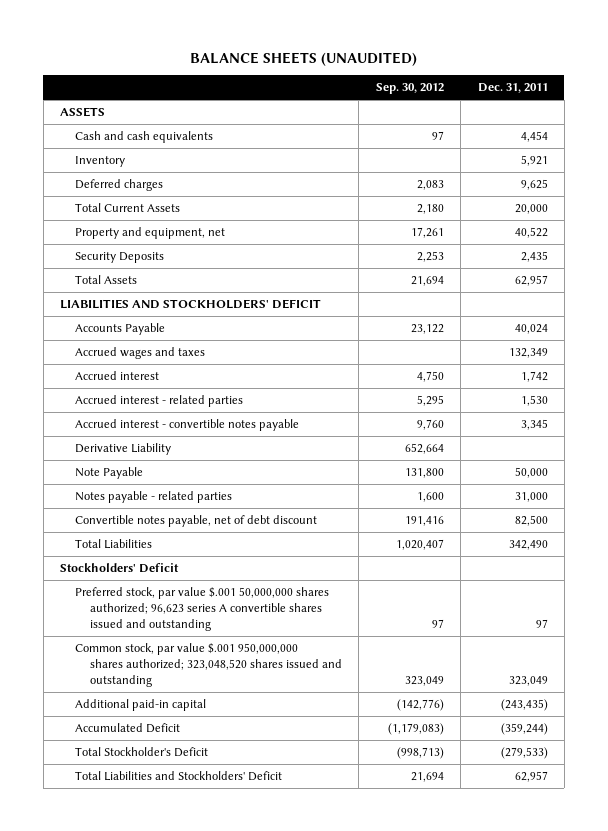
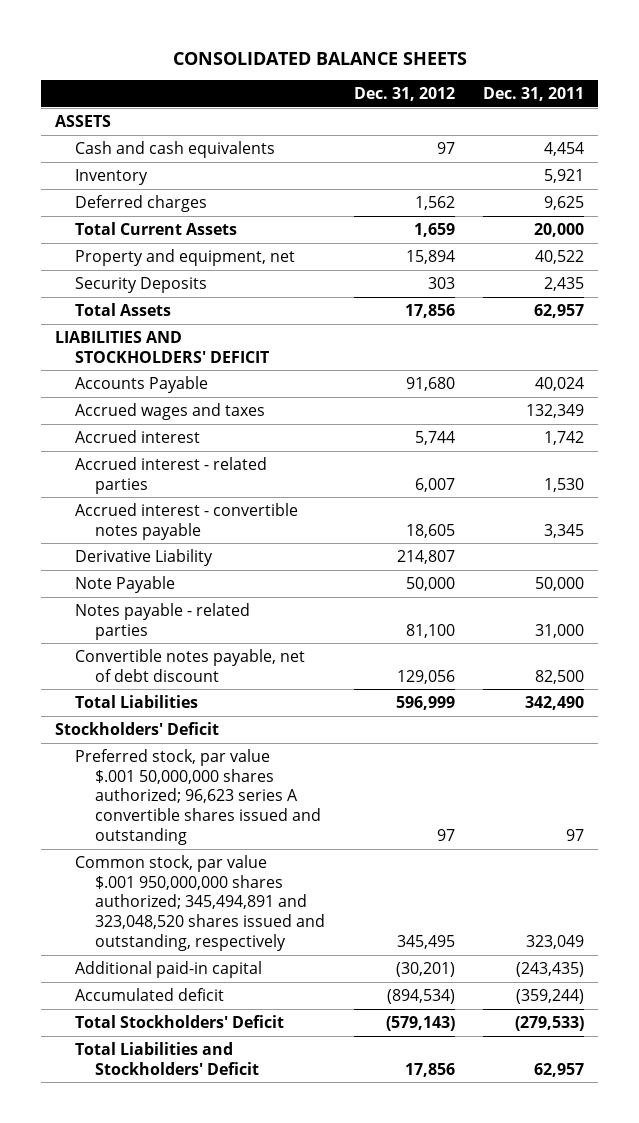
- BALANCE SHEETS (UNAUDITED)
+ CONSOLIDATED BALANCE SHEETS
- | Sep. 30, 2012 | Dec. 31, 2011
+ | Dec. 31, 2012 | Dec. 31, 2011
- Common stock, par value $.001 950,000,000 shares authorized; 323,048,520 shares issued and outstanding | 323,049 | 323,049
+ Common stock, par value $.001 950,000,000 shares authorized; 345,494,891 and 323,048,520 shares issued and outstanding, respectively | 345,495 | 323,049
- Accumulated Deficit | (1,179,083) | (359,244)
- Total Stockholder's Deficit | (998,713) | (279,533)
+ Accumulated deficit | (894,534) | (359,244)
+ Total Stockholders' Deficit | (579,143) | (279,533)

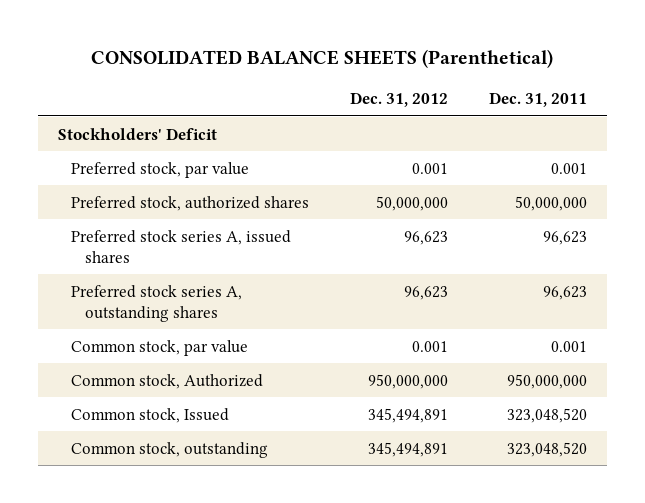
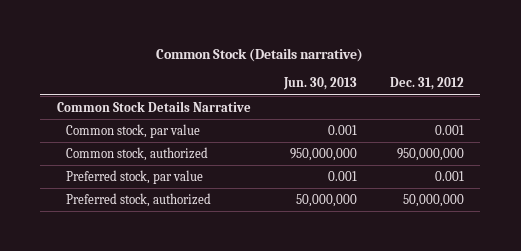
- CONSOLIDATED BALANCE SHEETS (Parenthetical)
+ Common Stock (Details narrative)
- | Dec. 31, 2012 | Dec. 31, 2011
+ | Jun. 30, 2013 | Dec. 31, 2012
- Stockholders' Deficit
- Preferred stock, authorized shares | 50,000,000 | 50,000,000
- Preferred stock series A, issued shares | 96,623 | 96,623
- Preferred stock series A, outstanding shares | 96,623 | 96,623
+ Common Stock Details Narrative
- Common stock, Authorized | 950,000,000 | 950,000,000
- Common stock, Issued | 345,494,891 | 323,048,520
- Common stock, outstanding | 345,494,891 | 323,048,520
+ Common stock, authorized | 950,000,000 | 950,000,000
moved down: Preferred stock, par value | 0.001 | 0.001
+ Preferred stock, authorized | 50,000,000 | 50,000,000

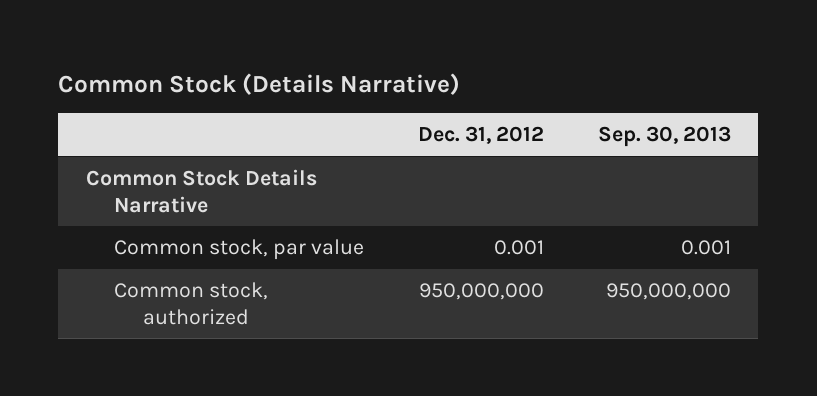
- Common Stock (Details narrative)
+ Common Stock (Details Narrative)
- | Jun. 30, 2013 | Dec. 31, 2012
+ | Dec. 31, 2012 | Sep. 30, 2013
- Preferred stock, par value | 0.001 | 0.001
- Preferred stock, authorized | 50,000,000 | 50,000,000

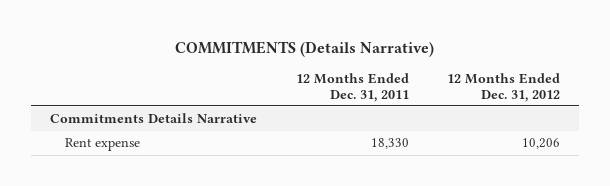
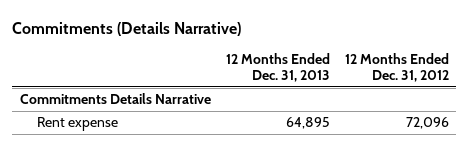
- COMMITMENTS (Details Narrative)
+ Commitments (Details Narrative)
- | 12 Months Ended Dec. 31, 2011 | 12 Months Ended Dec. 31, 2012
+ | 12 Months Ended Dec. 31, 2013 | 12 Months Ended Dec. 31, 2012
- Rent expense | 18,330 | 10,206
+ Rent expense | 64,895 | 72,096

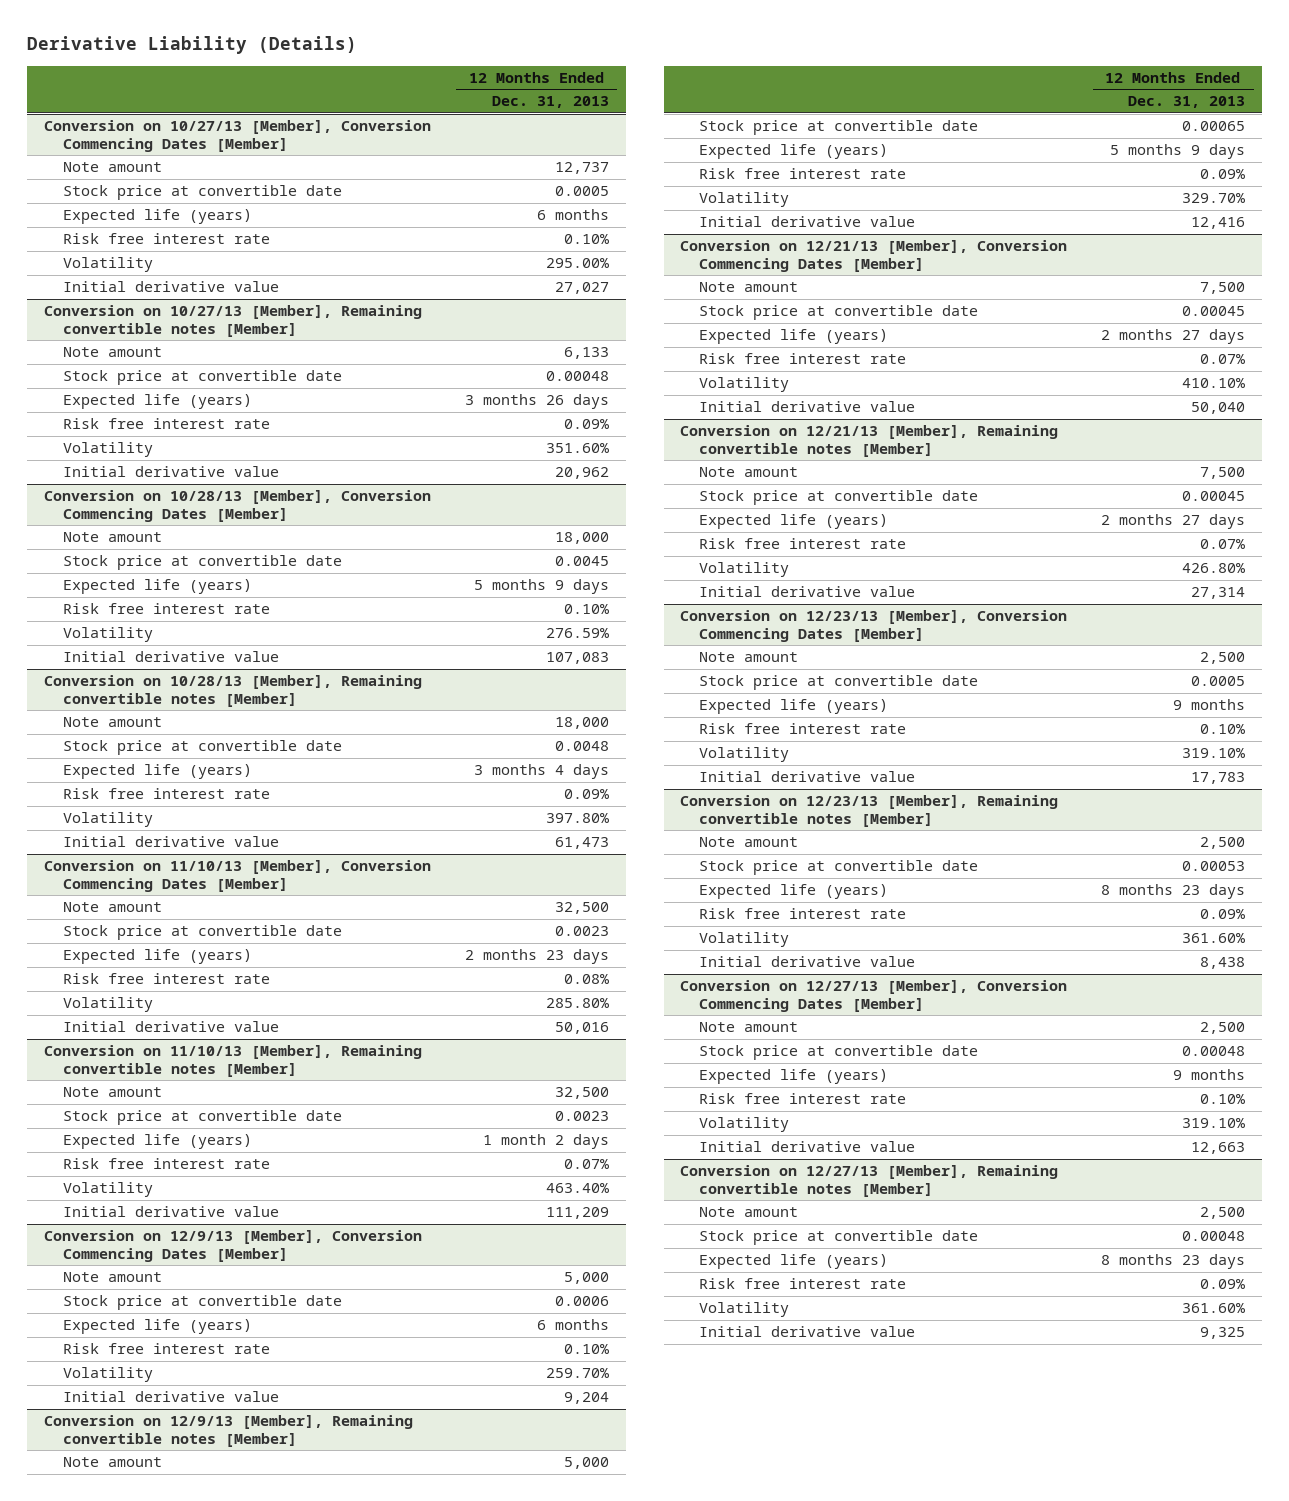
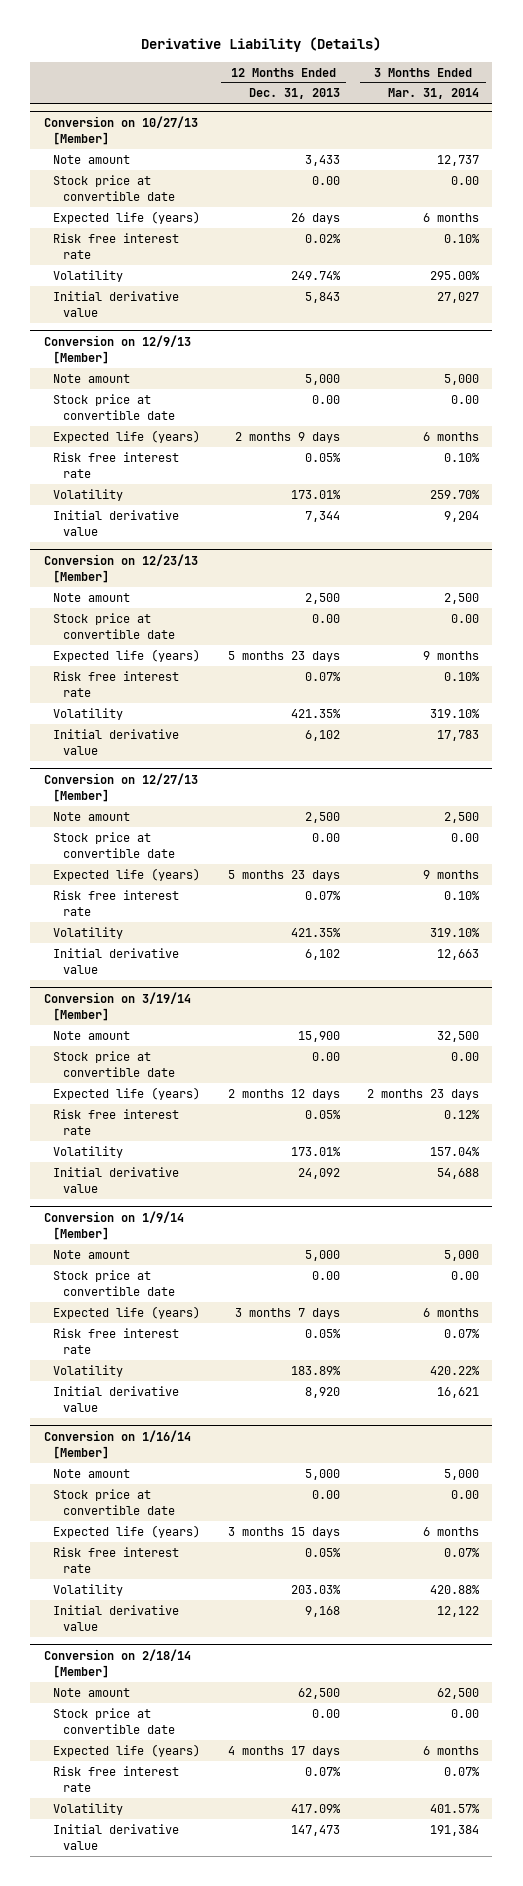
- | 12 Months Ended Dec. 31, 2013
+ | 12 Months Ended Dec. 31, 2013 | 3 Months Ended Mar. 31, 2014
- Conversion on 10/27/13 [Member], Conversion Commencing Dates [Member]
- Note amount | 12,737
- Stock price at convertible date | 0.0005
- Expected life (years) | 6 months
- Risk free interest rate | 0.10%
- Volatility | 295.00%
- Initial derivative value | 27,027
- Conversion on 10/27/13 [Member], Remaining convertible notes [Member]
- Note amount | 6,133
- Stock price at convertible date | 0.00048
- Expected life (years) | 3 months 26 days
- Risk free interest rate | 0.09%
- Volatility | 351.60%
- Initial derivative value | 20,962
- Conversion on 10/28/13 [Member], Conversion Commencing Dates [Member]
- Note amount | 18,000
- Stock price at convertible date | 0.0045
- Expected life (years) | 5 months 9 days
- Risk free interest rate | 0.10%
- Volatility | 276.59%
- Initial derivative value | 107,083
- Conversion on 10/28/13 [Member], Remaining convertible notes [Member]
- Note amount | 18,000
- Stock price at convertible date | 0.0048
- Expected life (years) | 3 months 4 days
- Risk free interest rate | 0.09%
- Volatility | 397.80%
- Initial derivative value | 61,473
- Conversion on 11/10/13 [Member], Conversion Commencing Dates [Member]
- Note amount | 32,500
- Stock price at convertible date | 0.0023
- Expected life (years) | 2 months 23 days
- Risk free interest rate | 0.08%
- Volatility | 285.80%
- Initial derivative value | 50,016
- Conversion on 11/10/13 [Member], Remaining convertible notes [Member]
- Note amount | 32,500
- Stock price at convertible date | 0.0023
- Expected life (years) | 1 month 2 days
+ Conversion on 10/27/13 [Member]
+ Note amount | 3,433 | 12,737
+ Stock price at convertible date | 0.00 | 0.00
+ Expected life (years) | 26 days | 6 months
+ Risk free interest rate | 0.02% | 0.10%
+ Volatility | 249.74% | 295.00%
+ Initial derivative value | 5,843 | 27,027
+ Conversion on 12/9/13 [Member]
+ Note amount | 5,000 | 5,000
+ Stock price at convertible date | 0.00 | 0.00
+ Expected life (years) | 2 months 9 days | 6 months
+ Risk free interest rate | 0.05% | 0.10%
+ Volatility | 173.01% | 259.70%
+ Initial derivative value | 7,344 | 9,204
+ Conversion on 12/23/13 [Member]
+ Note amount | 2,500 | 2,500
+ Stock price at convertible date | 0.00 | 0.00
+ Expected life (years) | 5 months 23 days | 9 months
- Volatility | 463.40%
- Initial derivative value | 111,209
- Conversion on 12/9/13 [Member], Conversion Commencing Dates [Member]
+ Volatility | 421.35% | 319.10%
+ Initial derivative value | 6,102 | 17,783
+ Conversion on 12/27/13 [Member]
+ Note amount | 2,500 | 2,500
+ Stock price at convertible date | 0.00 | 0.00
+ Expected life (years) | 5 months 23 days | 9 months
+ Risk free interest rate | 0.07% | 0.10%
+ Volatility | 421.35% | 319.10%
+ Initial derivative value | 6,102 | 12,663
+ Conversion on 3/19/14 [Member]
+ Note amount | 15,900 | 32,500
+ Stock price at convertible date | 0.00 | 0.00
+ Expected life (years) | 2 months 12 days | 2 months 23 days
+ Risk free interest rate | 0.05% | 0.12%
+ Volatility | 173.01% | 157.04%
+ Initial derivative value | 24,092 | 54,688
+ Conversion on 1/9/14 [Member]
- Stock price at convertible date | 0.0006
- Expected life (years) | 6 months
- Risk free interest rate | 0.10%
- Volatility | 259.70%
- Initial derivative value | 9,204
- Conversion on 12/9/13 [Member], Remaining convertible notes [Member]
+ Stock price at convertible date | 0.00 | 0.00
+ Expected life (years) | 3 months 7 days | 6 months
+ Risk free interest rate | 0.05% | 0.07%
+ Volatility | 183.89% | 420.22%
+ Initial derivative value | 8,920 | 16,621
+ Conversion on 1/16/14 [Member]
- Stock price at convertible date | 0.00065
- Expected life (years) | 5 months 9 days
- Risk free interest rate | 0.09%
- Volatility | 329.70%
- Initial derivative value | 12,416
- Conversion on 12/21/13 [Member], Conversion Commencing Dates [Member]
- Note amount | 7,500
- Stock price at convertible date | 0.00045
- Expected life (years) | 2 months 27 days
- Risk free interest rate | 0.07%
- Volatility | 410.10%
- Initial derivative value | 50,040
- Conversion on 12/21/13 [Member], Remaining convertible notes [Member]
- Note amount | 7,500
- Stock price at convertible date | 0.00045
- Expected life (years) | 2 months 27 days
+ Stock price at convertible date | 0.00 | 0.00
+ Expected life (years) | 3 months 15 days | 6 months
+ Risk free interest rate | 0.05% | 0.07%
+ Volatility | 203.03% | 420.88%
+ Initial derivative value | 9,168 | 12,122
+ Conversion on 2/18/14 [Member]
+ Note amount | 62,500 | 62,500
+ Stock price at convertible date | 0.00 | 0.00
+ Expected life (years) | 4 months 17 days | 6 months
- Volatility | 426.80%
- Initial derivative value | 27,314
- Conversion on 12/23/13 [Member], Conversion Commencing Dates [Member]
- Note amount | 2,500
- Stock price at convertible date | 0.0005
- Expected life (years) | 9 months
- Risk free interest rate | 0.10%
- Volatility | 319.10%
- Initial derivative value | 17,783
- Conversion on 12/23/13 [Member], Remaining convertible notes [Member]
- Note amount | 2,500
- Stock price at convertible date | 0.00053
- Expected life (years) | 8 months 23 days
- Risk free interest rate | 0.09%
- Volatility | 361.60%
- Initial derivative value | 8,438
- Conversion on 12/27/13 [Member], Conversion Commencing Dates [Member]
- Note amount | 2,500
- Stock price at convertible date | 0.00048
- Expected life (years) | 9 months
- Risk free interest rate | 0.10%
- Volatility | 319.10%
- Initial derivative value | 12,663
- Conversion on 12/27/13 [Member], Remaining convertible notes [Member]
- Note amount | 2,500
- Stock price at convertible date | 0.00048
- Expected life (years) | 8 months 23 days
- Risk free interest rate | 0.09%
- Volatility | 361.60%
- Initial derivative value | 9,325
+ Volatility | 417.09% | 401.57%
+ Initial derivative value | 147,473 | 191,384

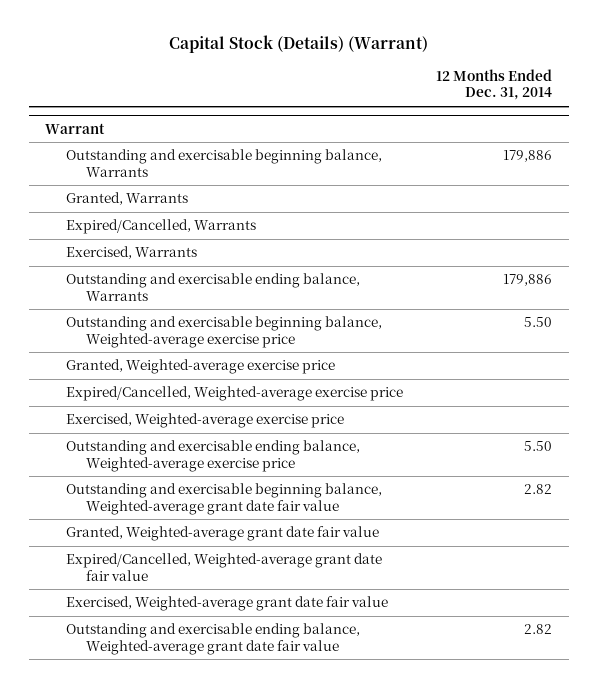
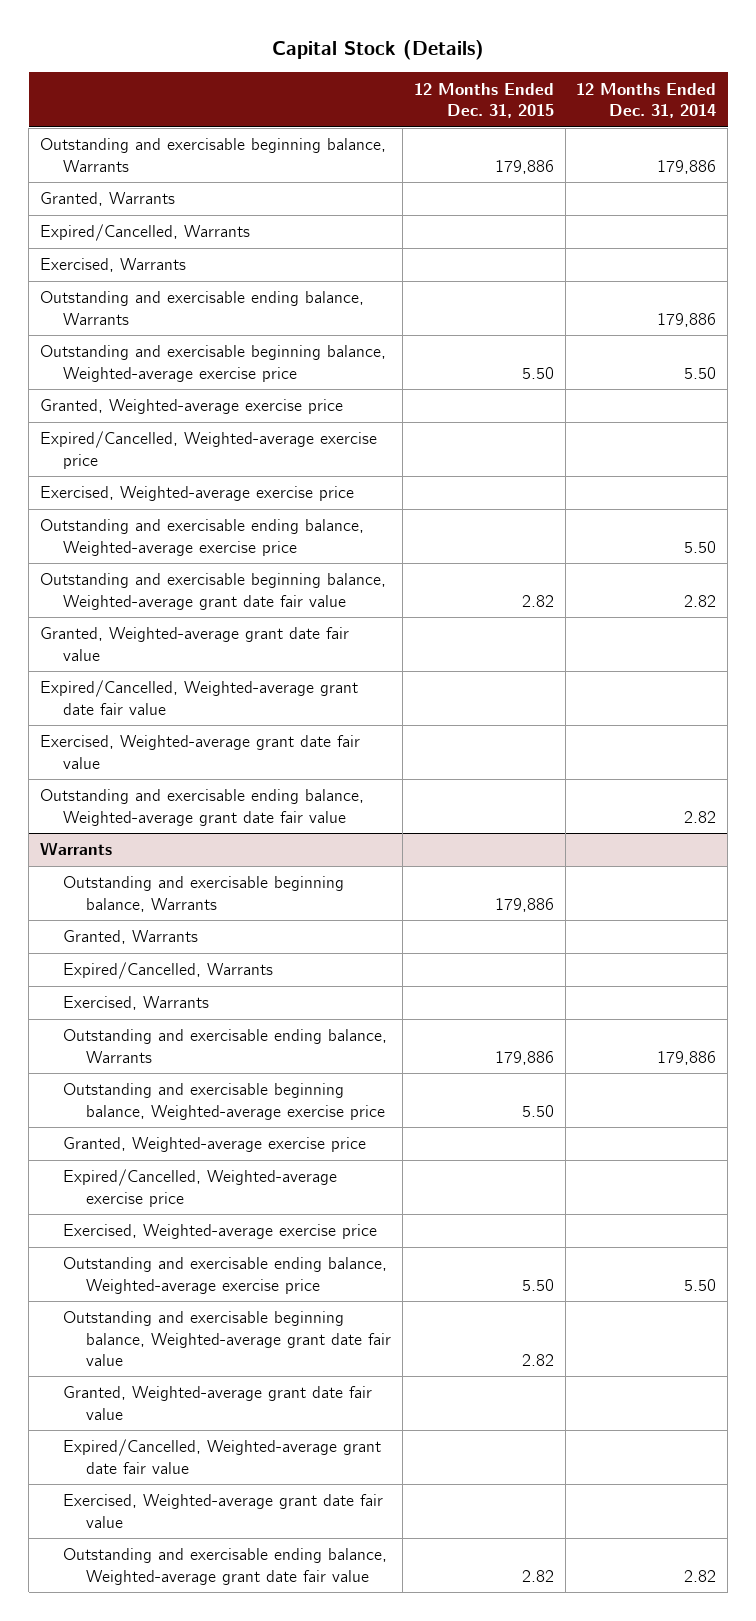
- Capital Stock (Details) (Warrant)
+ Capital Stock (Details)
- | 12 Months Ended Dec. 31, 2014
+ | 12 Months Ended Dec. 31, 2015 | 12 Months Ended Dec. 31, 2014
- Warrant
+ Warrants
+ Outstanding and exercisable beginning balance, Warrants | 179,886 |
+ Granted, Warrants
+ Expired/Cancelled, Warrants
+ Exercised, Warrants
+ Outstanding and exercisable ending balance, Warrants | 179,886 | 179,886
+ Outstanding and exercisable beginning balance, Weighted-average exercise price | 5.50 |
+ Granted, Weighted-average exercise price
+ Expired/Cancelled, Weighted-average exercise price
+ Exercised, Weighted-average exercise price
+ Outstanding and exercisable ending balance, Weighted-average exercise price | 5.50 | 5.50
+ Outstanding and exercisable beginning balance, Weighted-average grant date fair value | 2.82 |
+ Granted, Weighted-average grant date fair value
+ Expired/Cancelled, Weighted-average grant date fair value
+ Exercised, Weighted-average grant date fair value
+ Outstanding and exercisable ending balance, Weighted-average grant date fair value | 2.82 | 2.82

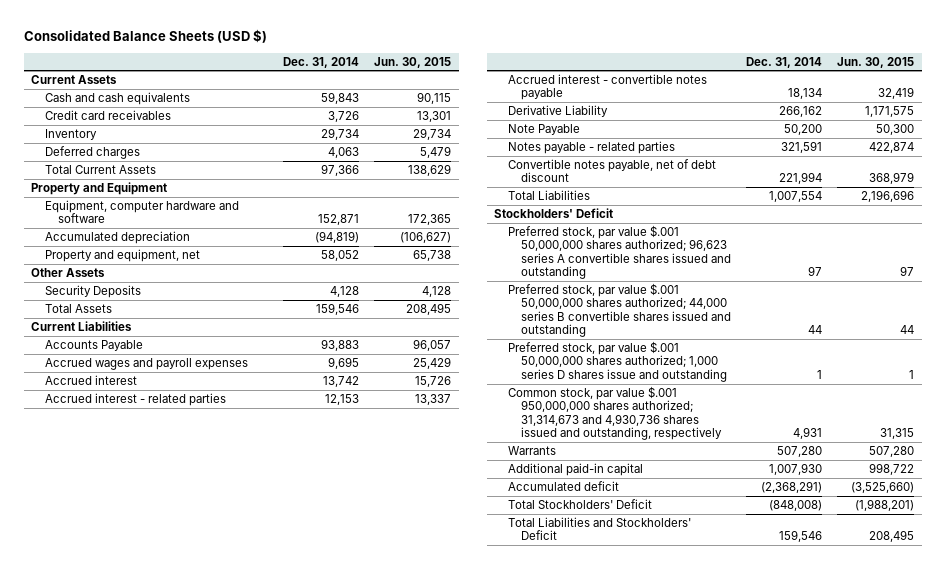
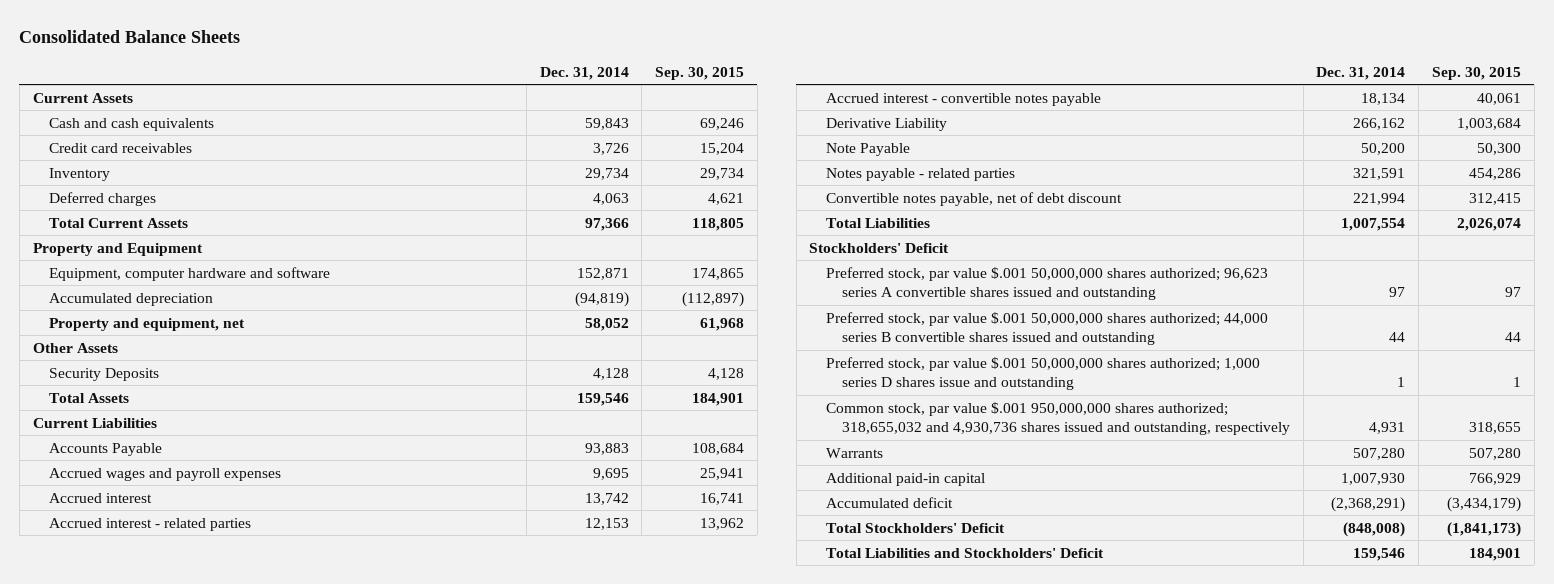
- Consolidated Balance Sheets (USD $)
+ Consolidated Balance Sheets
- | Dec. 31, 2014 | Jun. 30, 2015
+ | Dec. 31, 2014 | Sep. 30, 2015
- Common stock, par value $.001 950,000,000 shares authorized; 31,314,673 and 4,930,736 shares issued and outstanding, respectively | 4,931 | 31,315
+ Common stock, par value $.001 950,000,000 shares authorized; 318,655,032 and 4,930,736 shares issued and outstanding, respectively | 4,931 | 318,655

